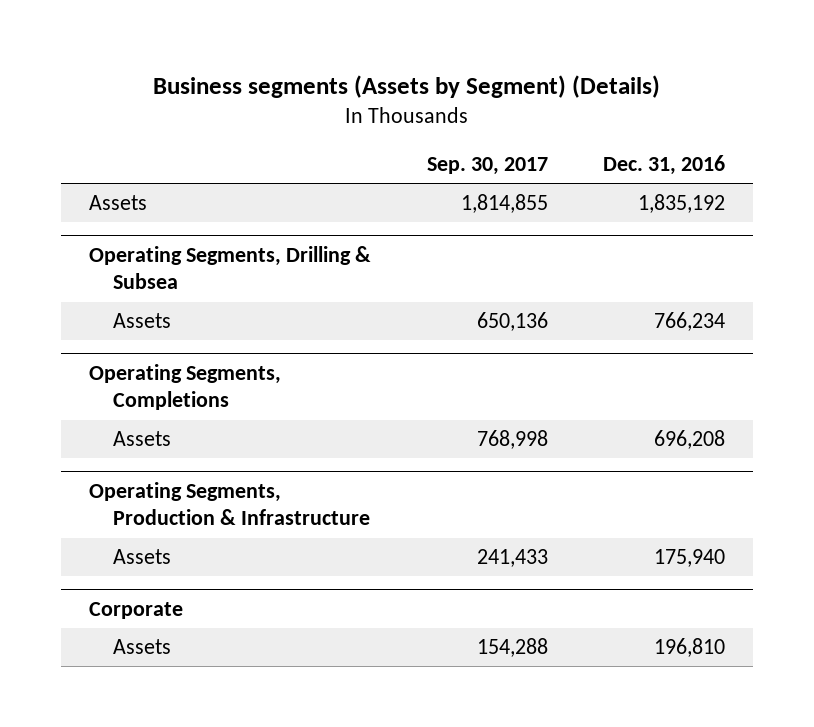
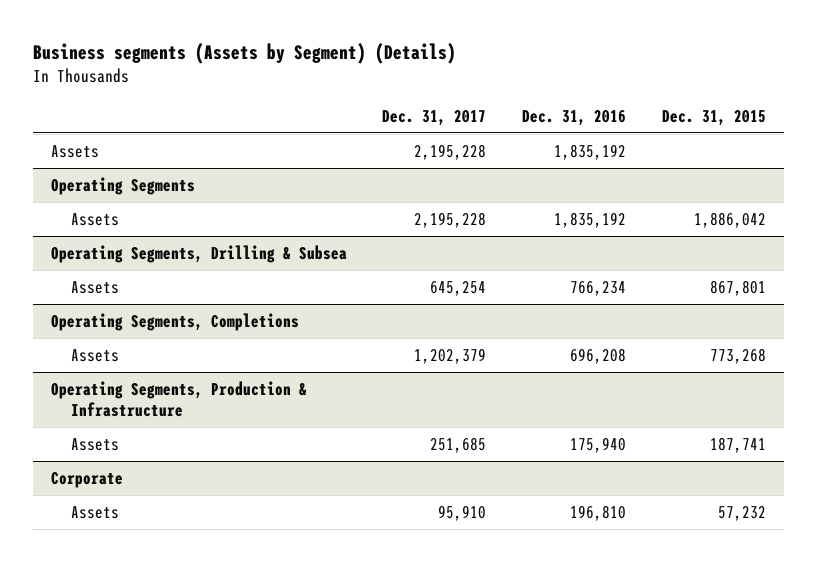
- | Sep. 30, 2017 | Dec. 31, 2016
+ | Dec. 31, 2017 | Dec. 31, 2016 | Dec. 31, 2015
+ Operating Segments
+ Assets | 2,195,228 | 1,835,192 | 1,886,042

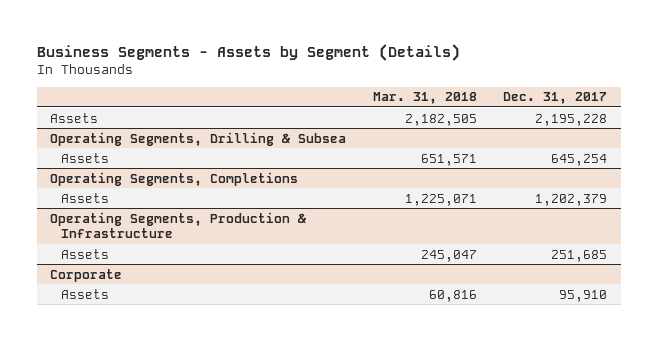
- Business segments (Assets by Segment) (Details)
+ Business Segments - Assets by Segment (Details)
- | Dec. 31, 2017 | Dec. 31, 2016 | Dec. 31, 2015
+ | Mar. 31, 2018 | Dec. 31, 2017
- Operating Segments
- Assets | 2,195,228 | 1,835,192 | 1,886,042

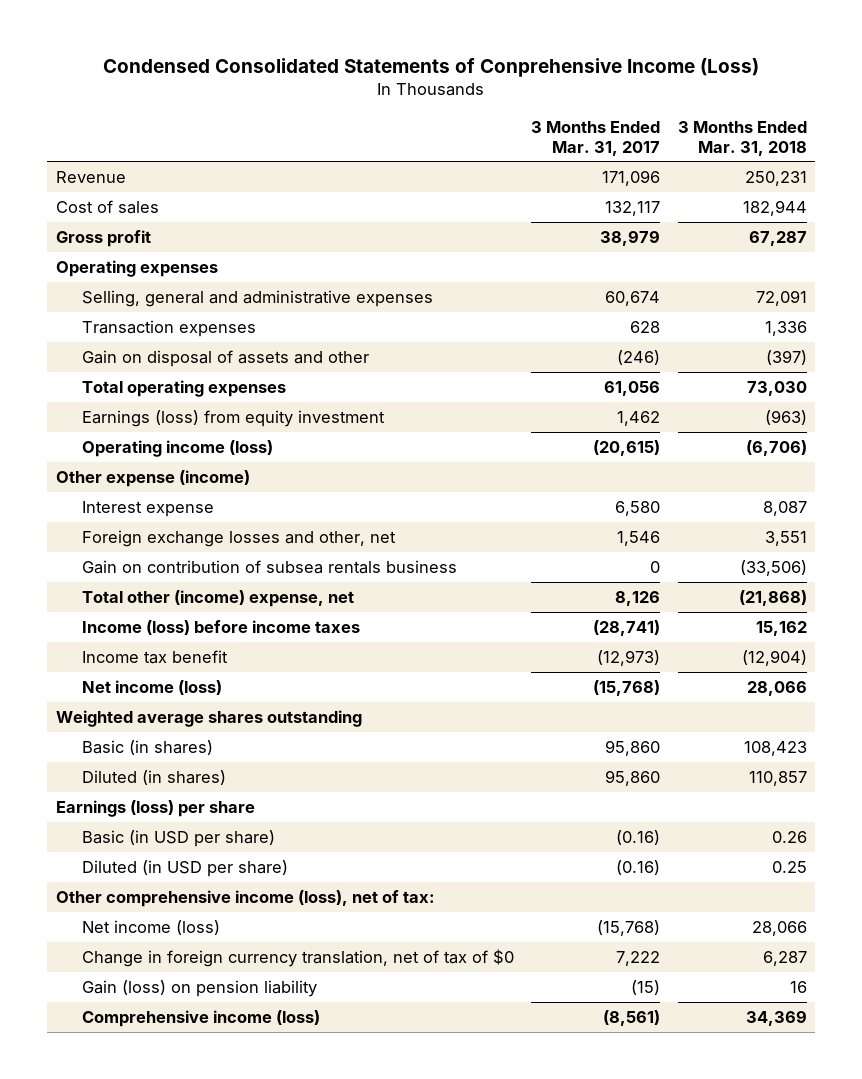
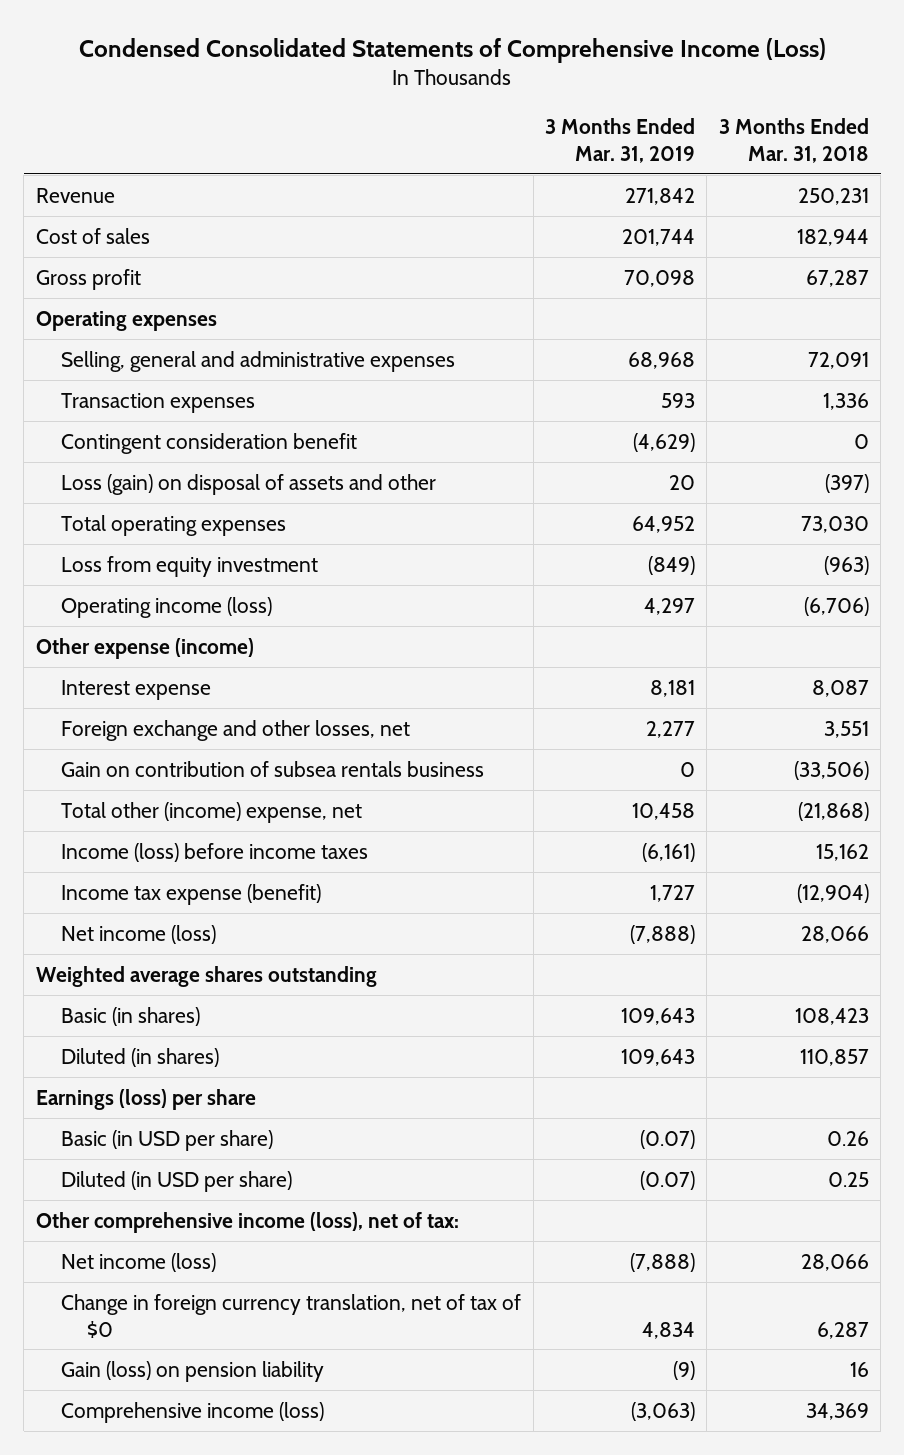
- Condensed Consolidated Statements of Conprehensive Income (Loss)
+ Condensed Consolidated Statements of Comprehensive Income (Loss)
- | 3 Months Ended Mar. 31, 2017 | 3 Months Ended Mar. 31, 2018
+ | 3 Months Ended Mar. 31, 2019 | 3 Months Ended Mar. 31, 2018
- Gain on disposal of assets and other | (246) | (397)
+ Contingent consideration benefit | (4,629) | 0
+ Loss (gain) on disposal of assets and other | 20 | (397)
- Earnings (loss) from equity investment | 1,462 | (963)
+ Loss from equity investment | (849) | (963)
- Foreign exchange losses and other, net | 1,546 | 3,551
+ Foreign exchange and other losses, net | 2,277 | 3,551
- Income tax benefit | (12,973) | (12,904)
+ Income tax expense (benefit) | 1,727 | (12,904)

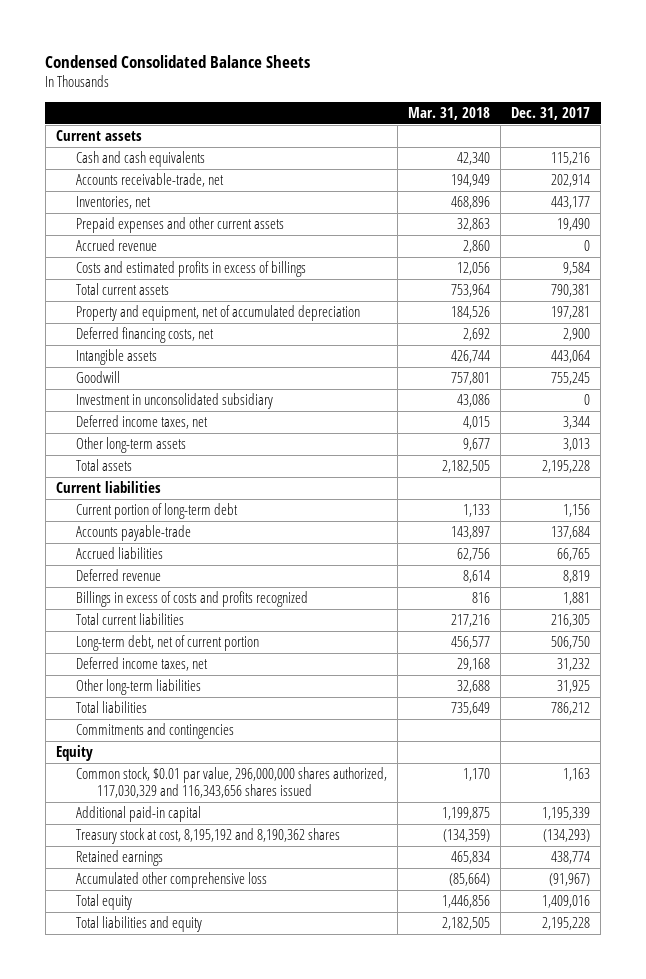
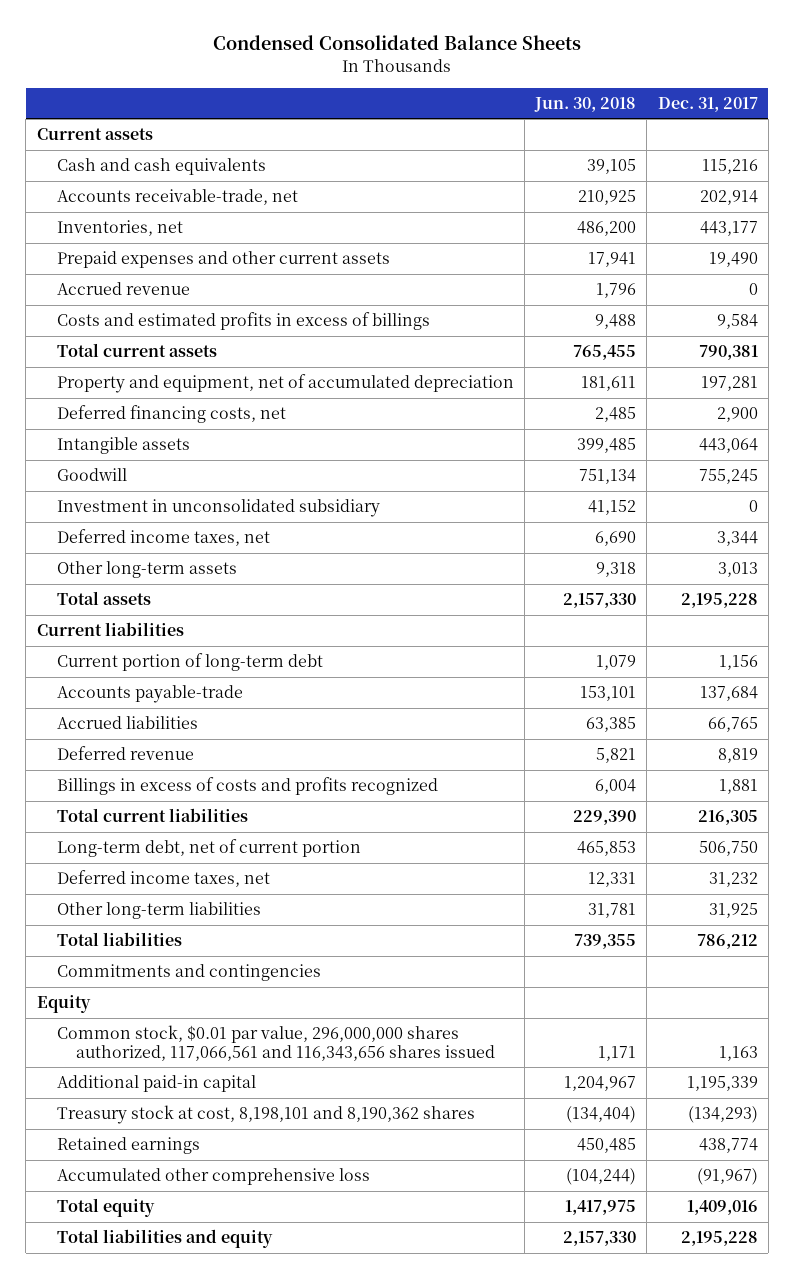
- | Mar. 31, 2018 | Dec. 31, 2017
+ | Jun. 30, 2018 | Dec. 31, 2017
- Common stock, $0.01 par value, 296,000,000 shares authorized, 117,030,329 and 116,343,656 shares issued | 1,170 | 1,163
+ Common stock, $0.01 par value, 296,000,000 shares authorized, 117,066,561 and 116,343,656 shares issued | 1,171 | 1,163
- Treasury stock at cost, 8,195,192 and 8,190,362 shares | (134,359) | (134,293)
+ Treasury stock at cost, 8,198,101 and 8,190,362 shares | (134,404) | (134,293)

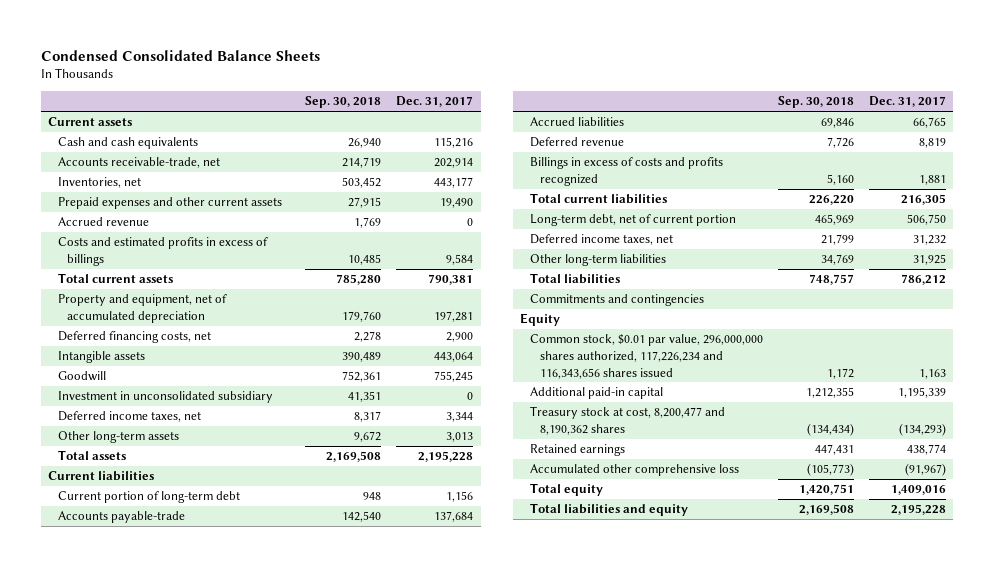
- | Jun. 30, 2018 | Dec. 31, 2017
+ | Sep. 30, 2018 | Dec. 31, 2017
- Common stock, $0.01 par value, 296,000,000 shares authorized, 117,066,561 and 116,343,656 shares issued | 1,171 | 1,163
+ Common stock, $0.01 par value, 296,000,000 shares authorized, 117,226,234 and 116,343,656 shares issued | 1,172 | 1,163
- Treasury stock at cost, 8,198,101 and 8,190,362 shares | (134,404) | (134,293)
+ Treasury stock at cost, 8,200,477 and 8,190,362 shares | (134,434) | (134,293)

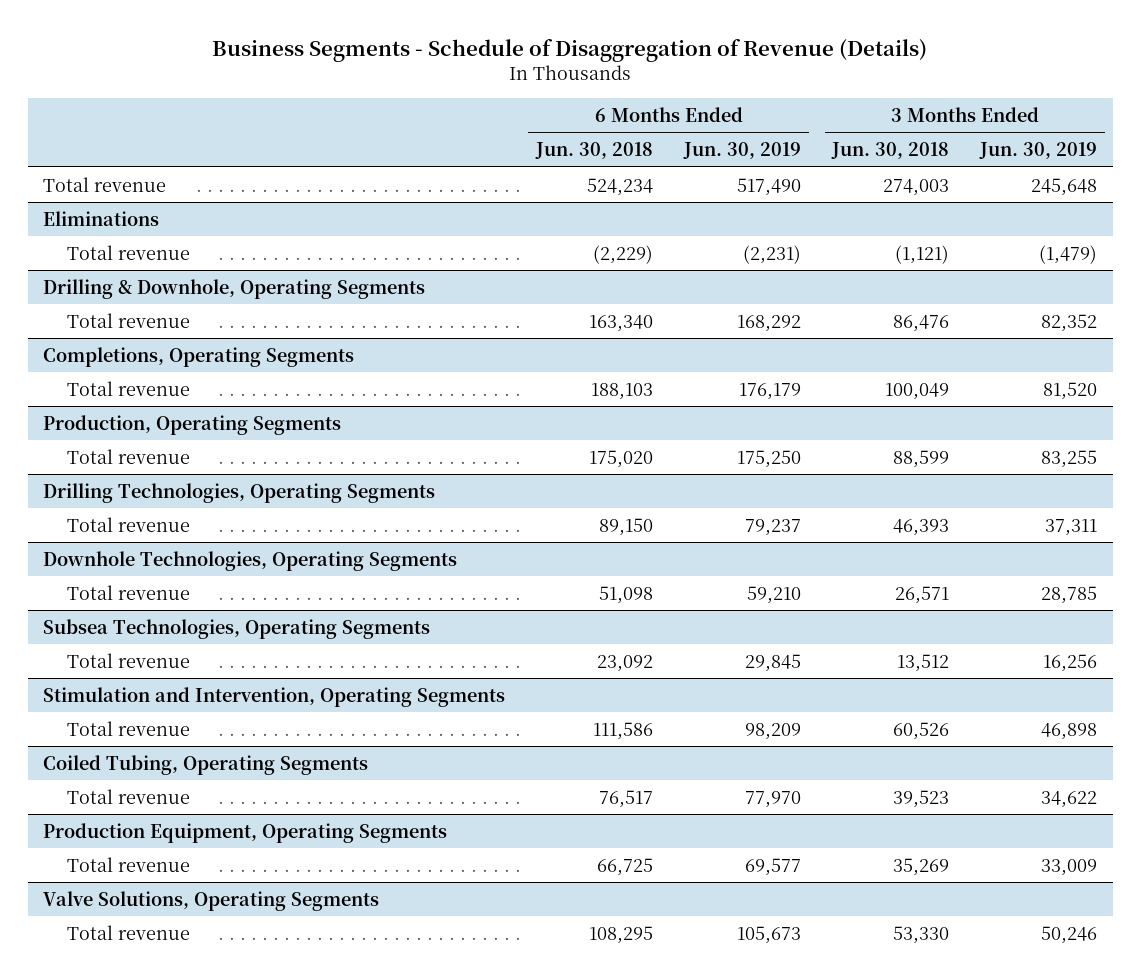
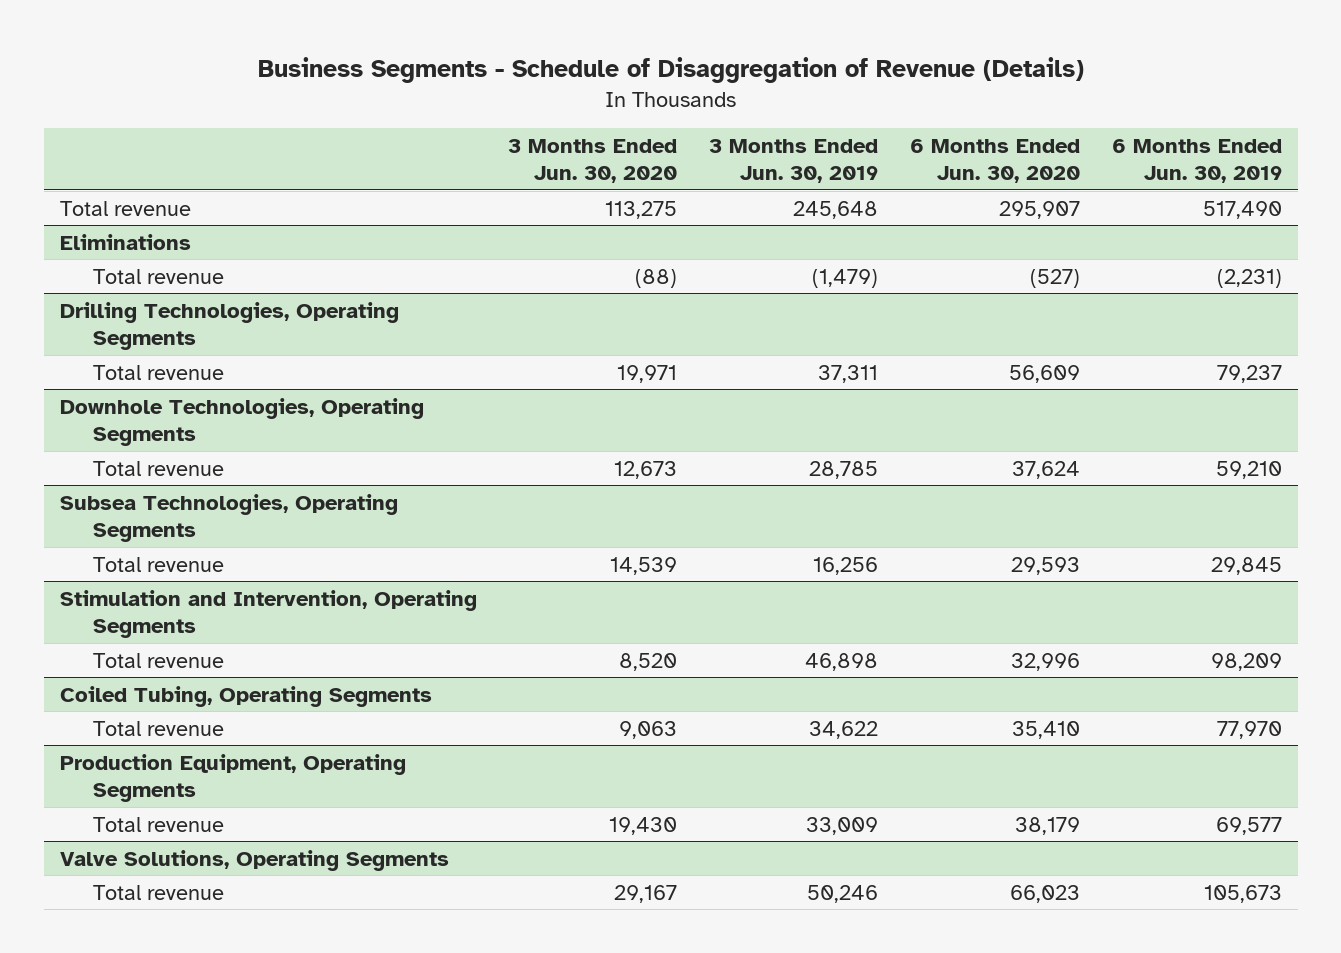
- | 6 Months Ended Jun. 30, 2018 | 6 Months Ended Jun. 30, 2019 | 3 Months Ended Jun. 30, 2018 | 3 Months Ended Jun. 30, 2019
+ | 3 Months Ended Jun. 30, 2020 | 3 Months Ended Jun. 30, 2019 | 6 Months Ended Jun. 30, 2020 | 6 Months Ended Jun. 30, 2019
- Drilling & Downhole, Operating Segments
- Total revenue | 163,340 | 168,292 | 86,476 | 82,352
- Completions, Operating Segments
- Total revenue | 188,103 | 176,179 | 100,049 | 81,520
- Production, Operating Segments
- Total revenue | 175,020 | 175,250 | 88,599 | 83,255

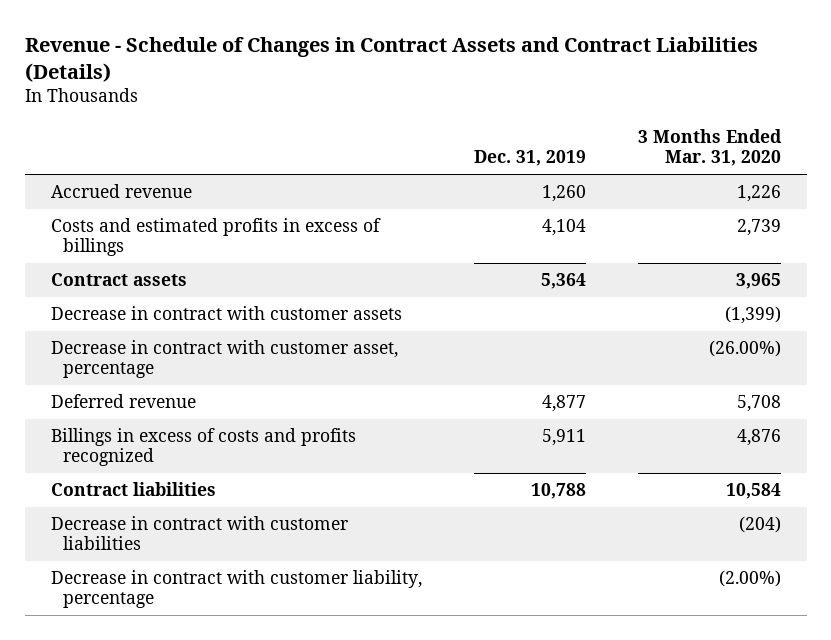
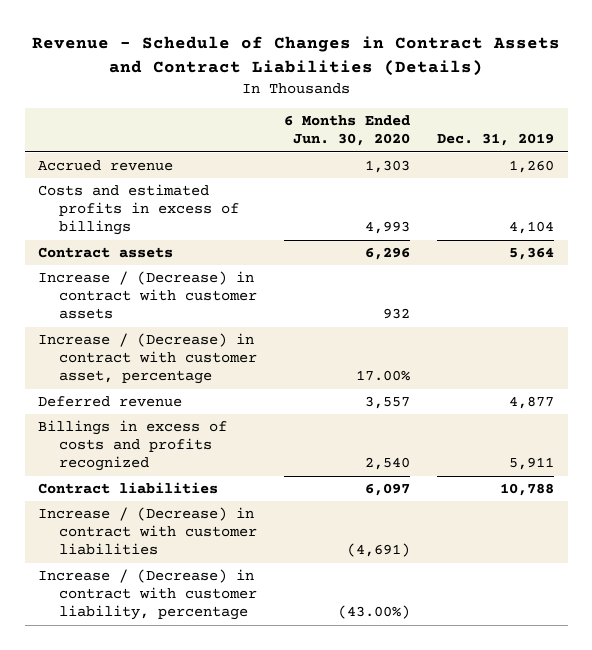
- | Dec. 31, 2019 | 3 Months Ended Mar. 31, 2020
+ | 6 Months Ended Jun. 30, 2020 | Dec. 31, 2019
- Decrease in contract with customer assets | | (1,399)
- Decrease in contract with customer asset, percentage | | (26.00%)
+ Increase / (Decrease) in contract with customer assets | 932 |
+ Increase / (Decrease) in contract with customer asset, percentage | 17.00% |
- Decrease in contract with customer liabilities | | (204)
- Decrease in contract with customer liability, percentage | | (2.00%)
+ Increase / (Decrease) in contract with customer liabilities | (4,691) |
+ Increase / (Decrease) in contract with customer liability, percentage | (43.00%) |

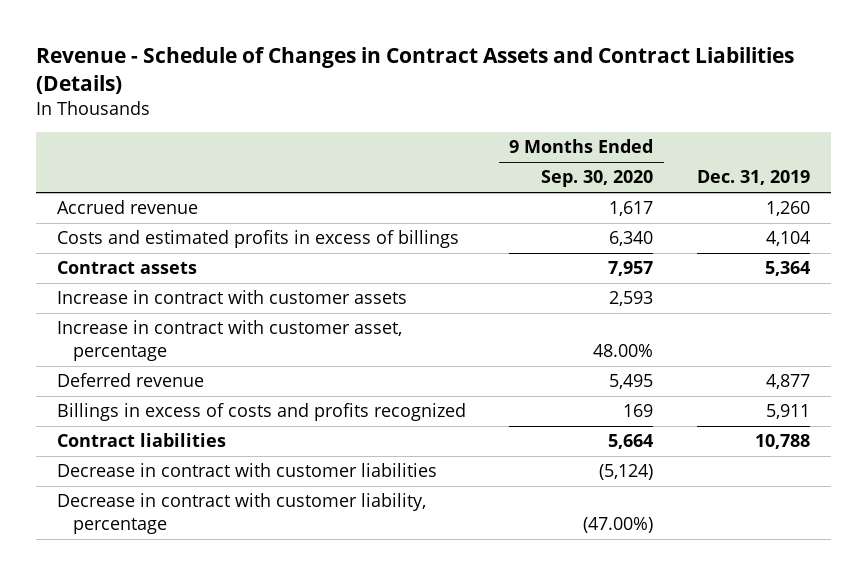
- | 6 Months Ended Jun. 30, 2020 | Dec. 31, 2019
+ | 9 Months Ended Sep. 30, 2020 | Dec. 31, 2019
- Increase / (Decrease) in contract with customer assets | 932 |
- Increase / (Decrease) in contract with customer asset, percentage | 17.00% |
+ Increase in contract with customer assets | 2,593 |
+ Increase in contract with customer asset, percentage | 48.00% |
- Increase / (Decrease) in contract with customer liabilities | (4,691) |
- Increase / (Decrease) in contract with customer liability, percentage | (43.00%) |
+ Decrease in contract with customer liabilities | (5,124) |
+ Decrease in contract with customer liability, percentage | (47.00%) |

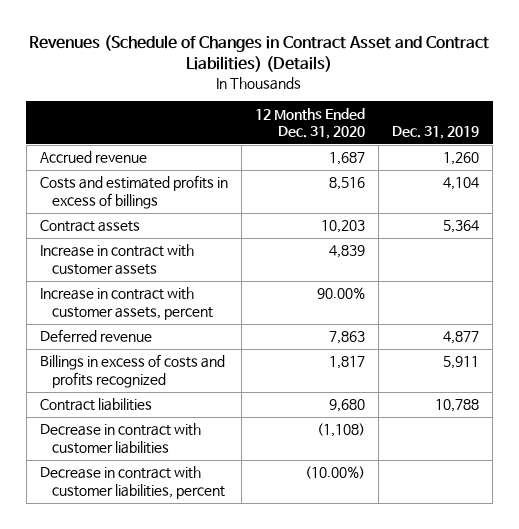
- Revenue - Schedule of Changes in Contract Assets and Contract Liabilities (Details)
+ Revenues (Schedule of Changes in Contract Asset and Contract Liabilities) (Details)
- | 9 Months Ended Sep. 30, 2020 | Dec. 31, 2019
+ | 12 Months Ended Dec. 31, 2020 | Dec. 31, 2019
- Increase in contract with customer asset, percentage | 48.00% |
+ Increase in contract with customer assets, percent | 90.00% |
- Decrease in contract with customer liability, percentage | (47.00%) |
+ Decrease in contract with customer liabilities, percent | (10.00%) |

